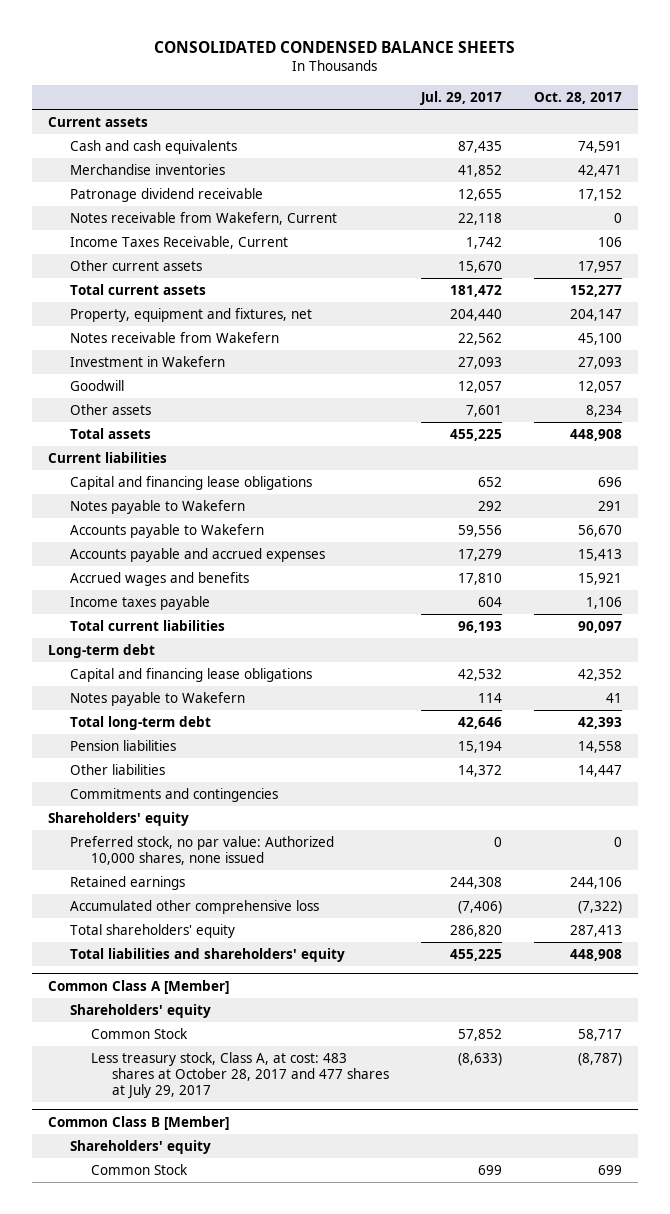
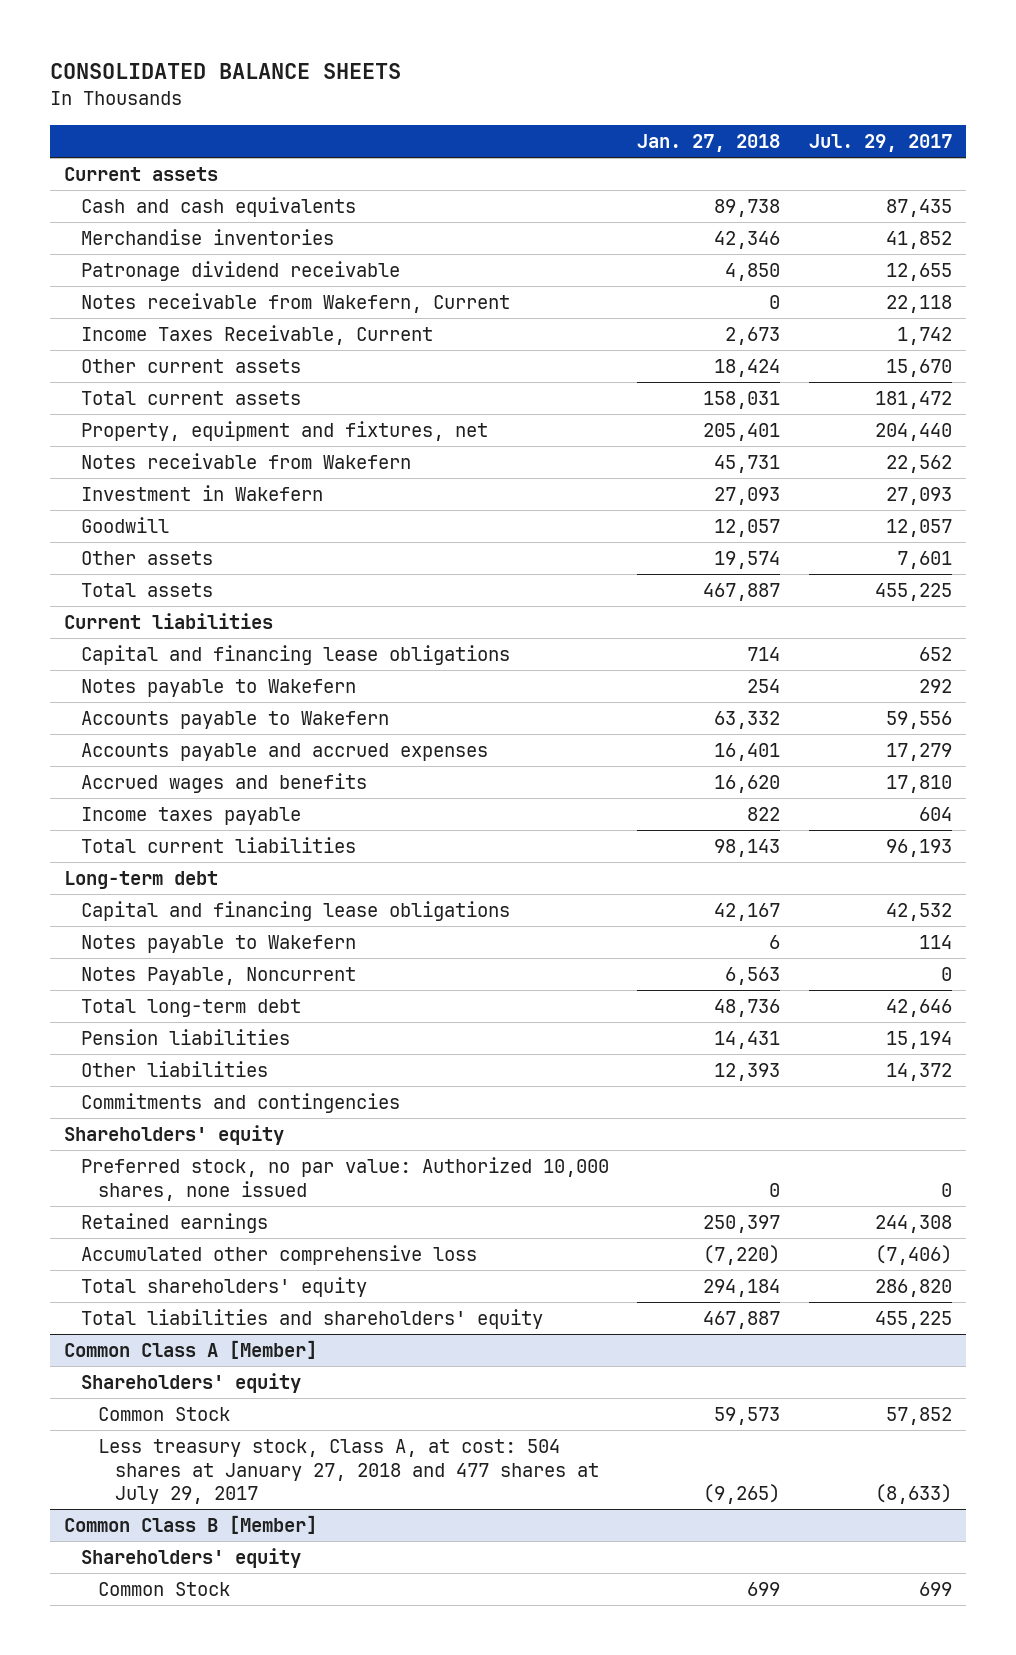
- CONSOLIDATED CONDENSED BALANCE SHEETS
+ CONSOLIDATED BALANCE SHEETS
- | Jul. 29, 2017 | Oct. 28, 2017
+ | Jan. 27, 2018 | Jul. 29, 2017
+ Notes Payable, Noncurrent | 6,563 | 0
@ Common Class A [Member]
- Less treasury stock, Class A, at cost: 483 shares at October 28, 2017 and 477 shares at July 29, 2017 | (8,633) | (8,787)
+ Less treasury stock, Class A, at cost: 504 shares at January 27, 2018 and 477 shares at July 29, 2017 | (9,265) | (8,633)

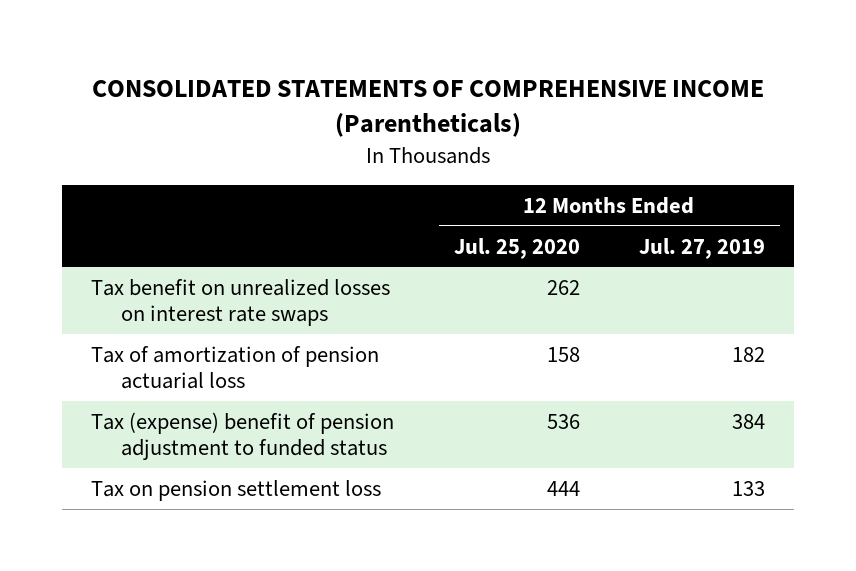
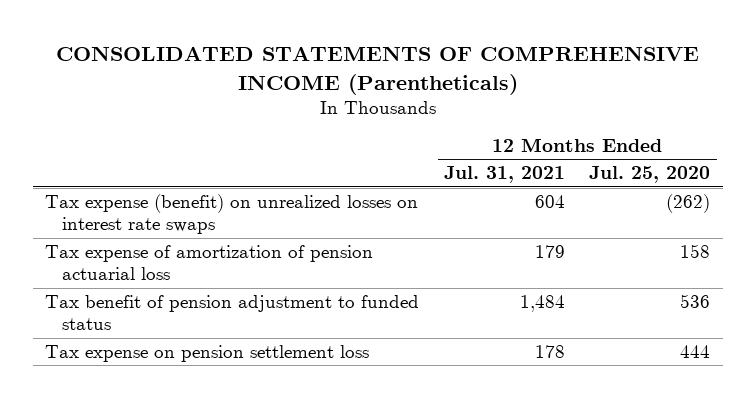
- | 12 Months Ended Jul. 25, 2020 | 12 Months Ended Jul. 27, 2019
+ | 12 Months Ended Jul. 31, 2021 | 12 Months Ended Jul. 25, 2020
- Tax benefit on unrealized losses on interest rate swaps | 262 |
- Tax of amortization of pension actuarial loss | 158 | 182
- Tax (expense) benefit of pension adjustment to funded status | 536 | 384
- Tax on pension settlement loss | 444 | 133
+ Tax expense (benefit) on unrealized losses on interest rate swaps | 604 | (262)
+ Tax expense of amortization of pension actuarial loss | 179 | 158
+ Tax benefit of pension adjustment to funded status | 1,484 | 536
+ Tax expense on pension settlement loss | 178 | 444

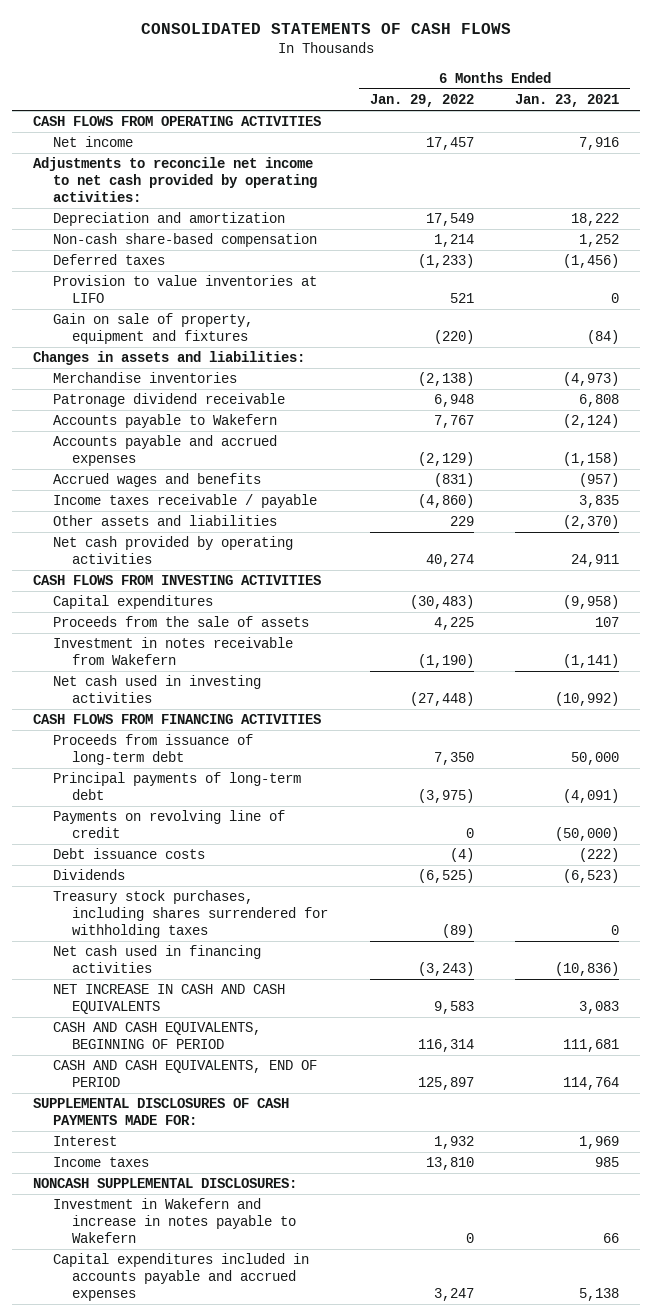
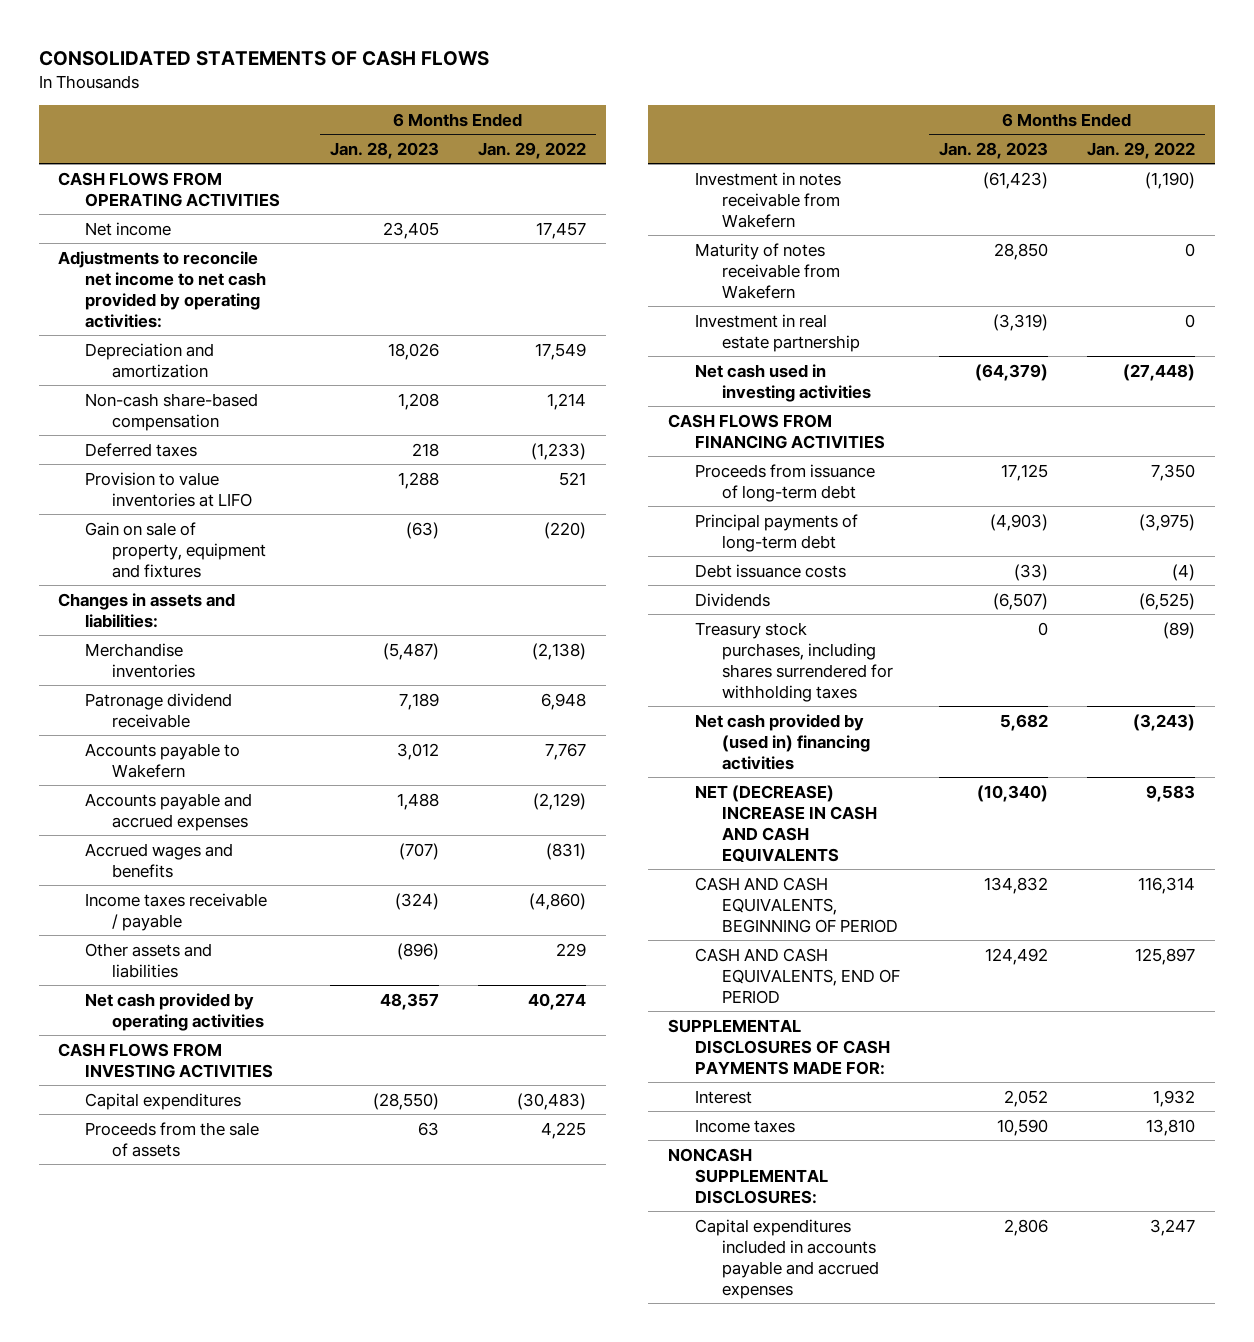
- | 6 Months Ended Jan. 29, 2022 | 6 Months Ended Jan. 23, 2021
+ | 6 Months Ended Jan. 28, 2023 | 6 Months Ended Jan. 29, 2022
+ Maturity of notes receivable from Wakefern | 28,850 | 0
+ Investment in real estate partnership | (3,319) | 0
- Payments on revolving line of credit | 0 | (50,000)
- Net cash used in financing activities | (3,243) | (10,836)
- NET INCREASE IN CASH AND CASH EQUIVALENTS | 9,583 | 3,083
+ Net cash provided by (used in) financing activities | 5,682 | (3,243)
+ NET (DECREASE) INCREASE IN CASH AND CASH EQUIVALENTS | (10,340) | 9,583
- Investment in Wakefern and increase in notes payable to Wakefern | 0 | 66

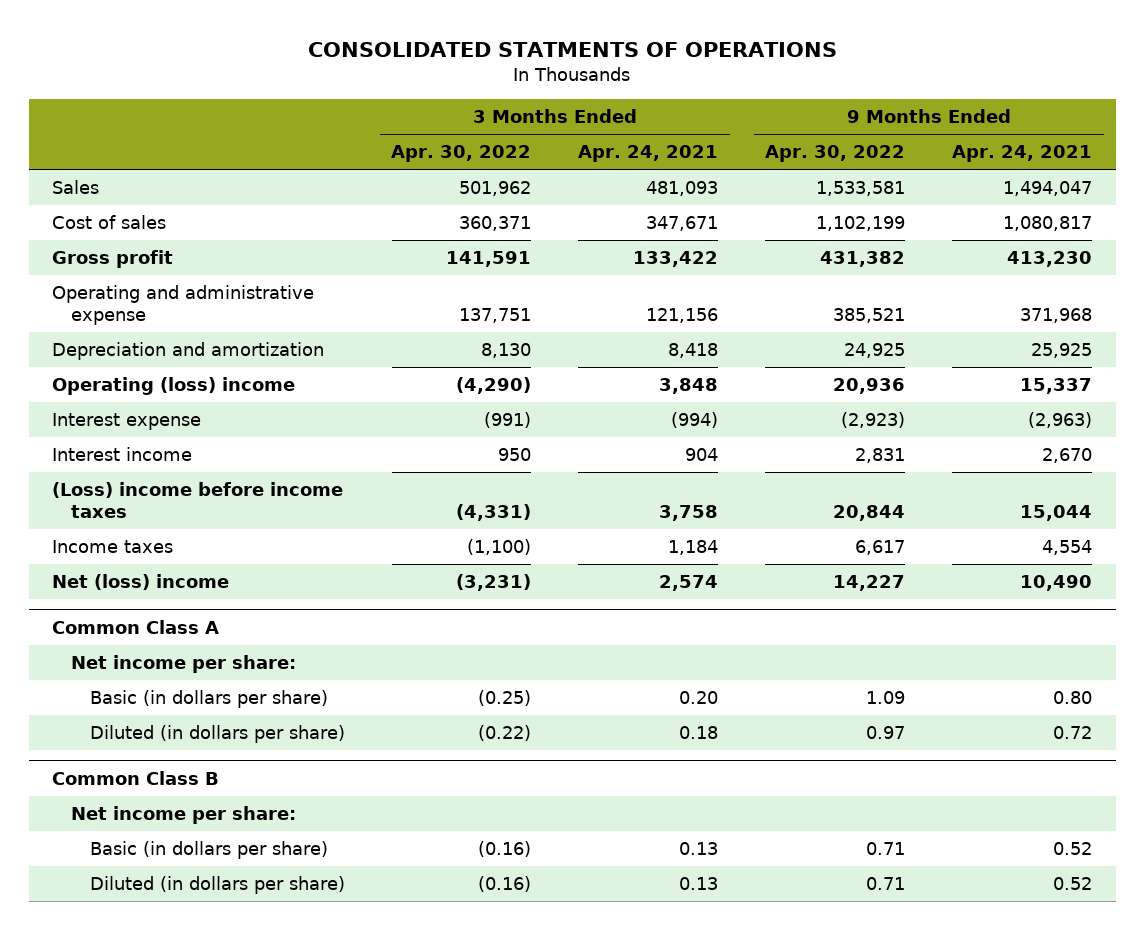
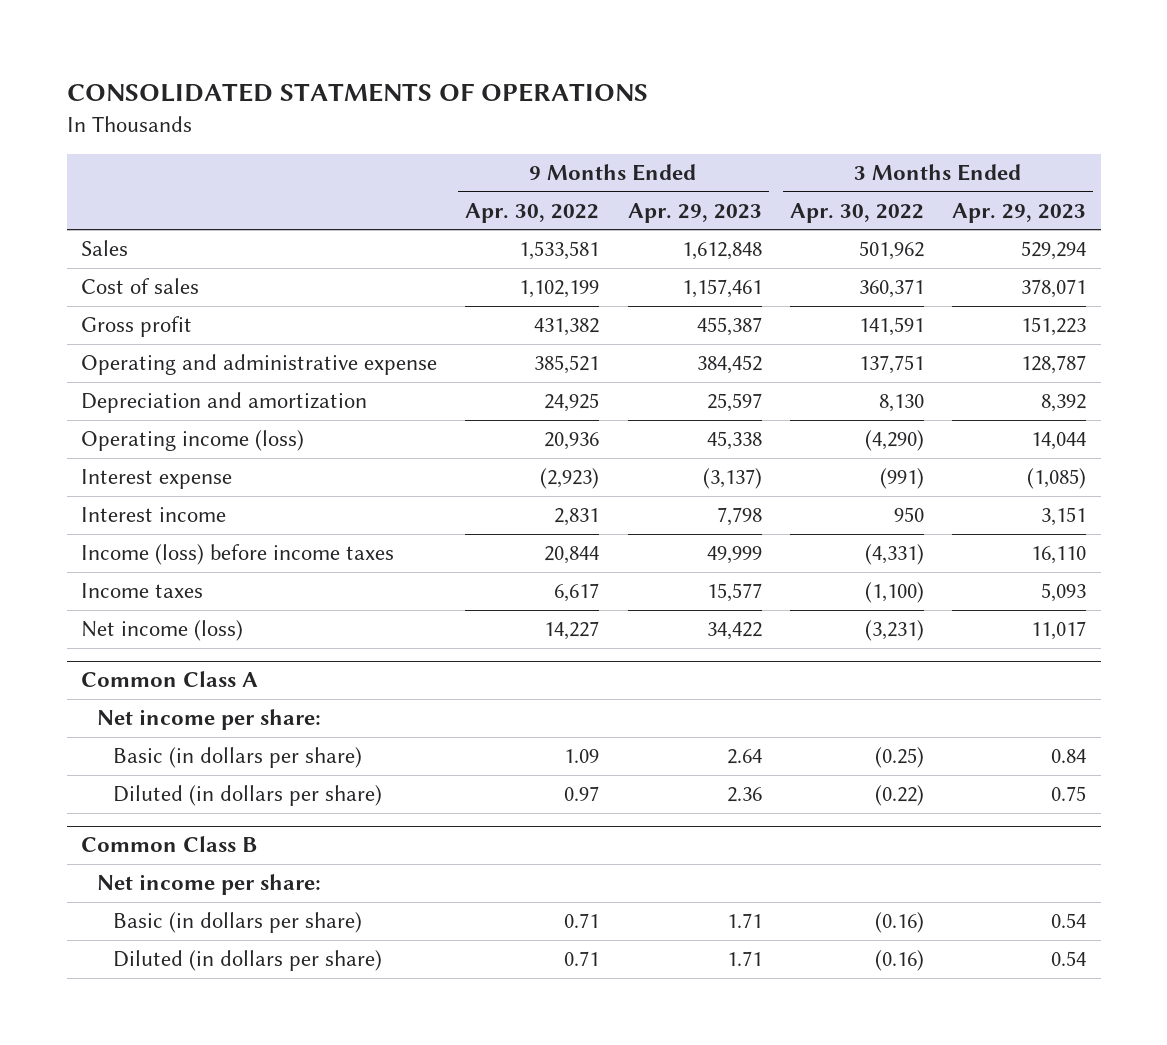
- | 3 Months Ended Apr. 30, 2022 | 3 Months Ended Apr. 24, 2021 | 9 Months Ended Apr. 30, 2022 | 9 Months Ended Apr. 24, 2021
+ | 9 Months Ended Apr. 30, 2022 | 9 Months Ended Apr. 29, 2023 | 3 Months Ended Apr. 30, 2022 | 3 Months Ended Apr. 29, 2023
- Operating (loss) income | (4,290) | 3,848 | 20,936 | 15,337
+ Operating income (loss) | 20,936 | 45,338 | (4,290) | 14,044
- (Loss) income before income taxes | (4,331) | 3,758 | 20,844 | 15,044
+ Income (loss) before income taxes | 20,844 | 49,999 | (4,331) | 16,110
- Net (loss) income | (3,231) | 2,574 | 14,227 | 10,490
+ Net income (loss) | 14,227 | 34,422 | (3,231) | 11,017

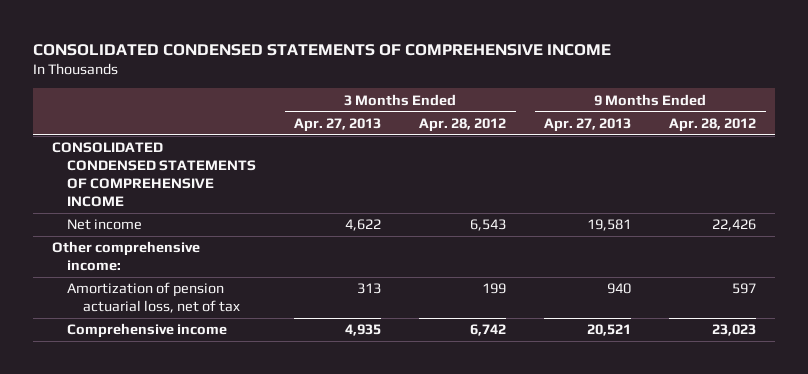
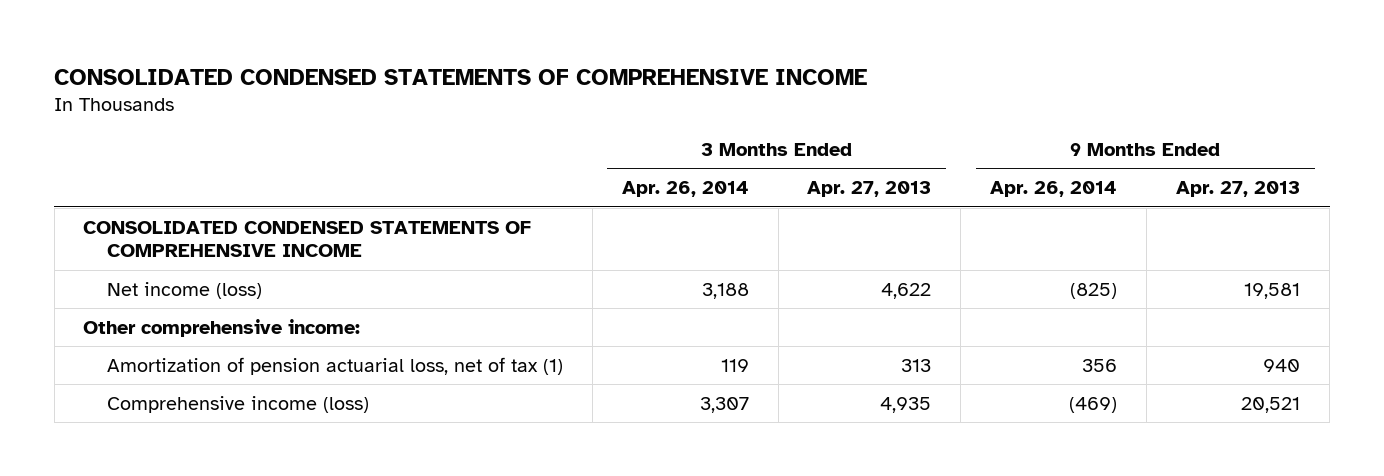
- | 3 Months Ended Apr. 27, 2013 | 3 Months Ended Apr. 28, 2012 | 9 Months Ended Apr. 27, 2013 | 9 Months Ended Apr. 28, 2012
+ | 3 Months Ended Apr. 26, 2014 | 3 Months Ended Apr. 27, 2013 | 9 Months Ended Apr. 26, 2014 | 9 Months Ended Apr. 27, 2013
- Net income | 4,622 | 6,543 | 19,581 | 22,426
+ Net income (loss) | 3,188 | 4,622 | (825) | 19,581
- Amortization of pension actuarial loss, net of tax | 313 | 199 | 940 | 597
- Comprehensive income | 4,935 | 6,742 | 20,521 | 23,023
+ Amortization of pension actuarial loss, net of tax (1) | 119 | 313 | 356 | 940
+ Comprehensive income (loss) | 3,307 | 4,935 | (469) | 20,521

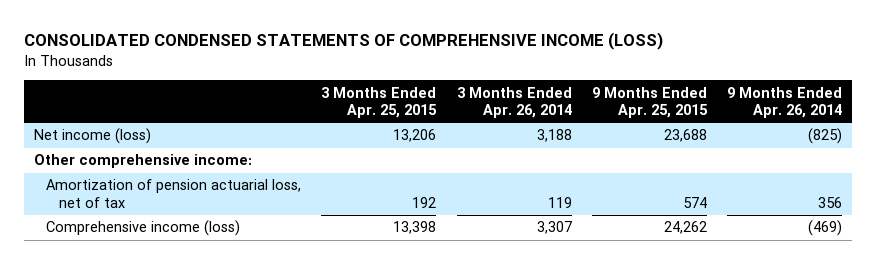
- CONSOLIDATED CONDENSED STATEMENTS OF COMPREHENSIVE INCOME
+ CONSOLIDATED CONDENSED STATEMENTS OF COMPREHENSIVE INCOME (LOSS)
- | 3 Months Ended Apr. 26, 2014 | 3 Months Ended Apr. 27, 2013 | 9 Months Ended Apr. 26, 2014 | 9 Months Ended Apr. 27, 2013
+ | 3 Months Ended Apr. 25, 2015 | 3 Months Ended Apr. 26, 2014 | 9 Months Ended Apr. 25, 2015 | 9 Months Ended Apr. 26, 2014
- CONSOLIDATED CONDENSED STATEMENTS OF COMPREHENSIVE INCOME
- Amortization of pension actuarial loss, net of tax (1) | 119 | 313 | 356 | 940
+ Amortization of pension actuarial loss, net of tax | 192 | 119 | 574 | 356

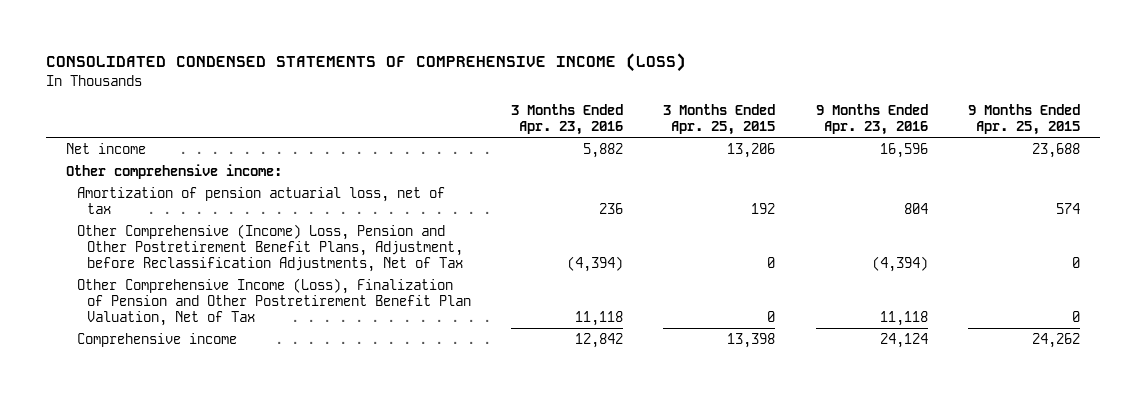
- | 3 Months Ended Apr. 25, 2015 | 3 Months Ended Apr. 26, 2014 | 9 Months Ended Apr. 25, 2015 | 9 Months Ended Apr. 26, 2014
+ | 3 Months Ended Apr. 23, 2016 | 3 Months Ended Apr. 25, 2015 | 9 Months Ended Apr. 23, 2016 | 9 Months Ended Apr. 25, 2015
- Net income (loss) | 13,206 | 3,188 | 23,688 | (825)
+ Net income | 5,882 | 13,206 | 16,596 | 23,688
- Comprehensive income (loss) | 13,398 | 3,307 | 24,262 | (469)
+ Other Comprehensive (Income) Loss, Pension and Other Postretirement Benefit Plans, Adjustment, before Reclassification Adjustments, Net of Tax | (4,394) | 0 | (4,394) | 0
+ Other Comprehensive Income (Loss), Finalization of Pension and Other Postretirement Benefit Plan Valuation, Net of Tax | 11,118 | 0 | 11,118 | 0
+ Comprehensive income | 12,842 | 13,398 | 24,124 | 24,262

